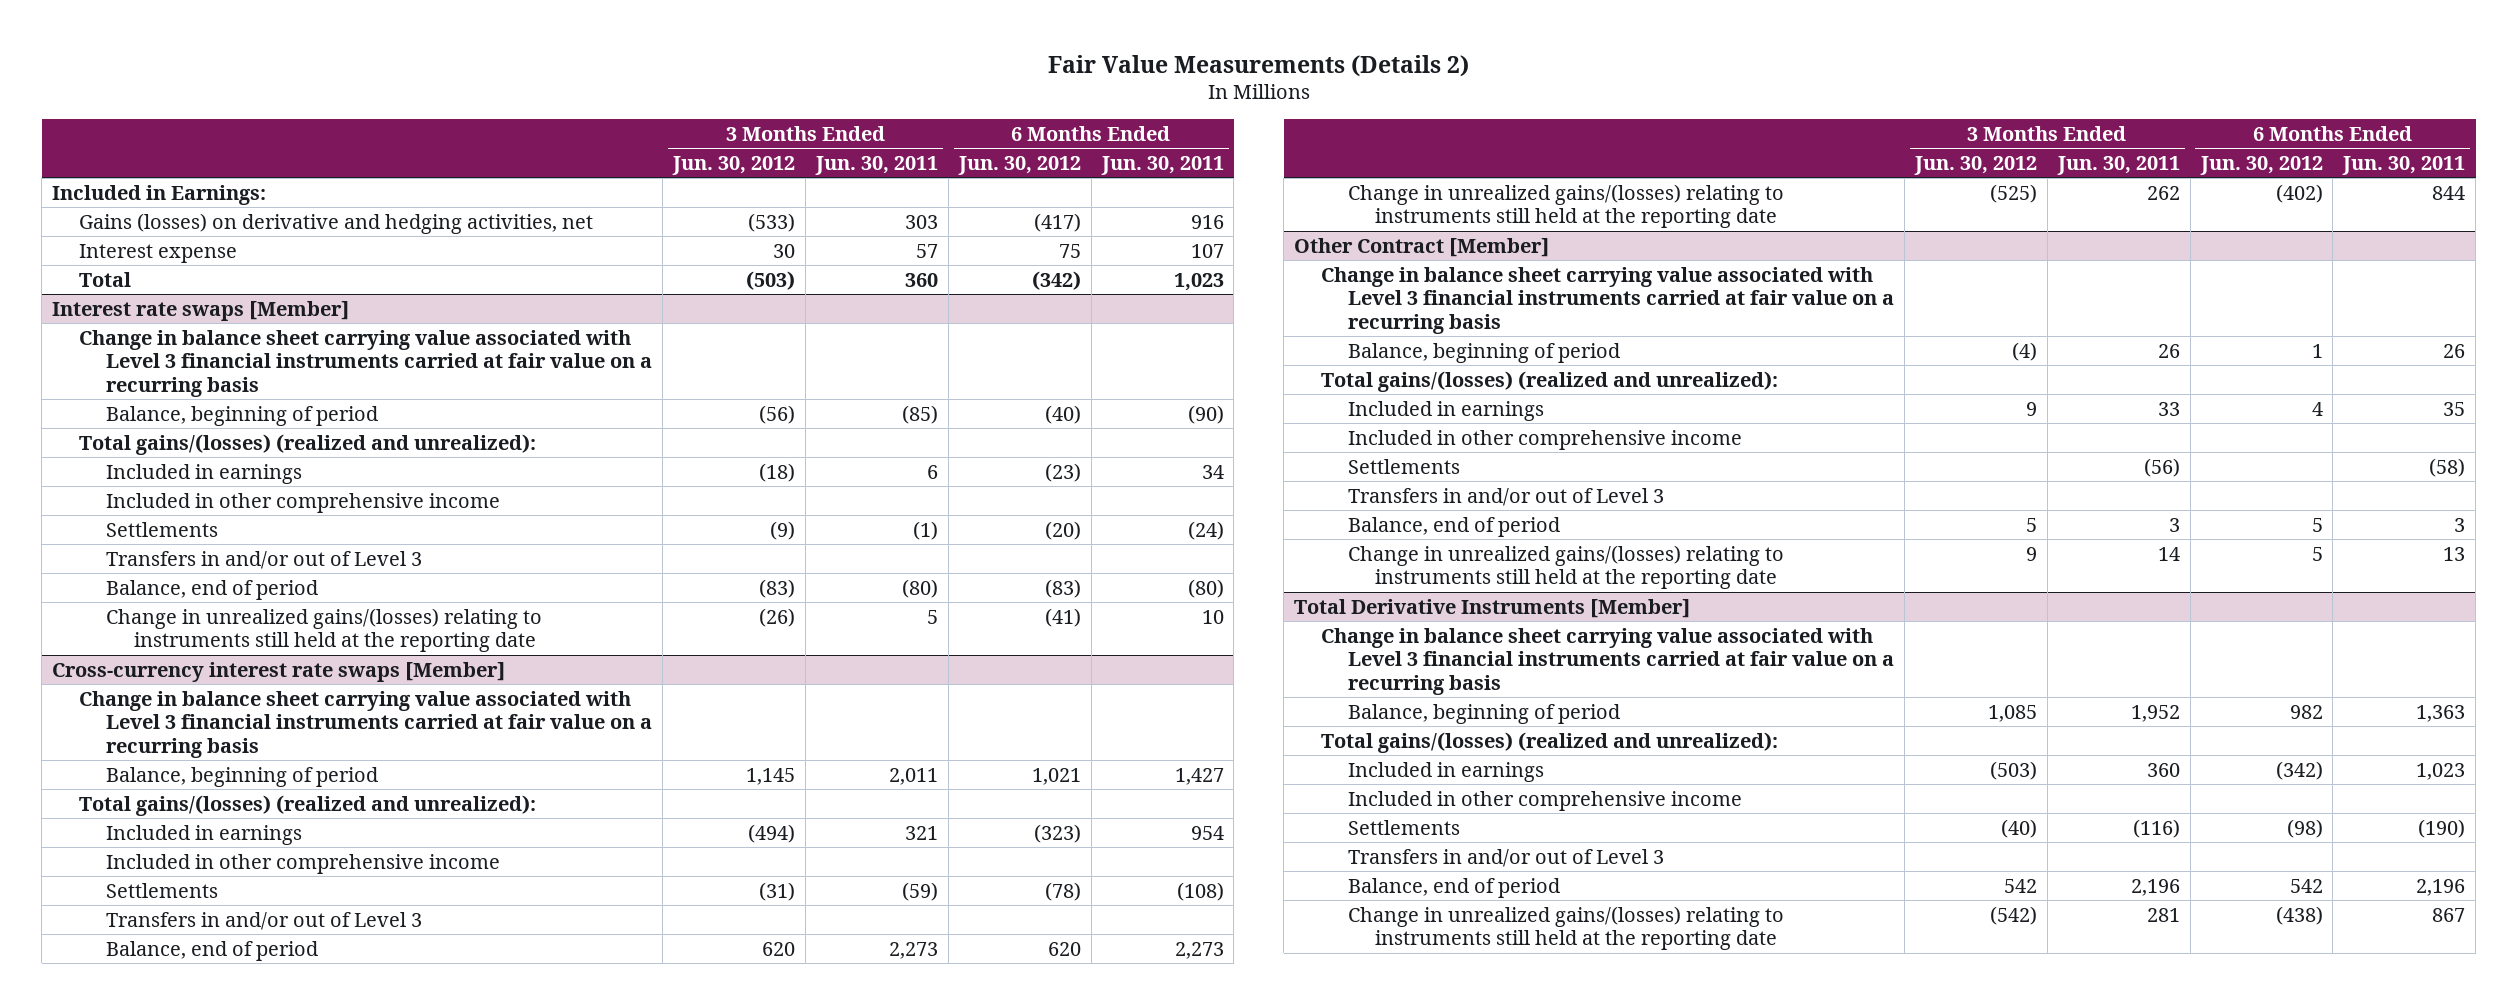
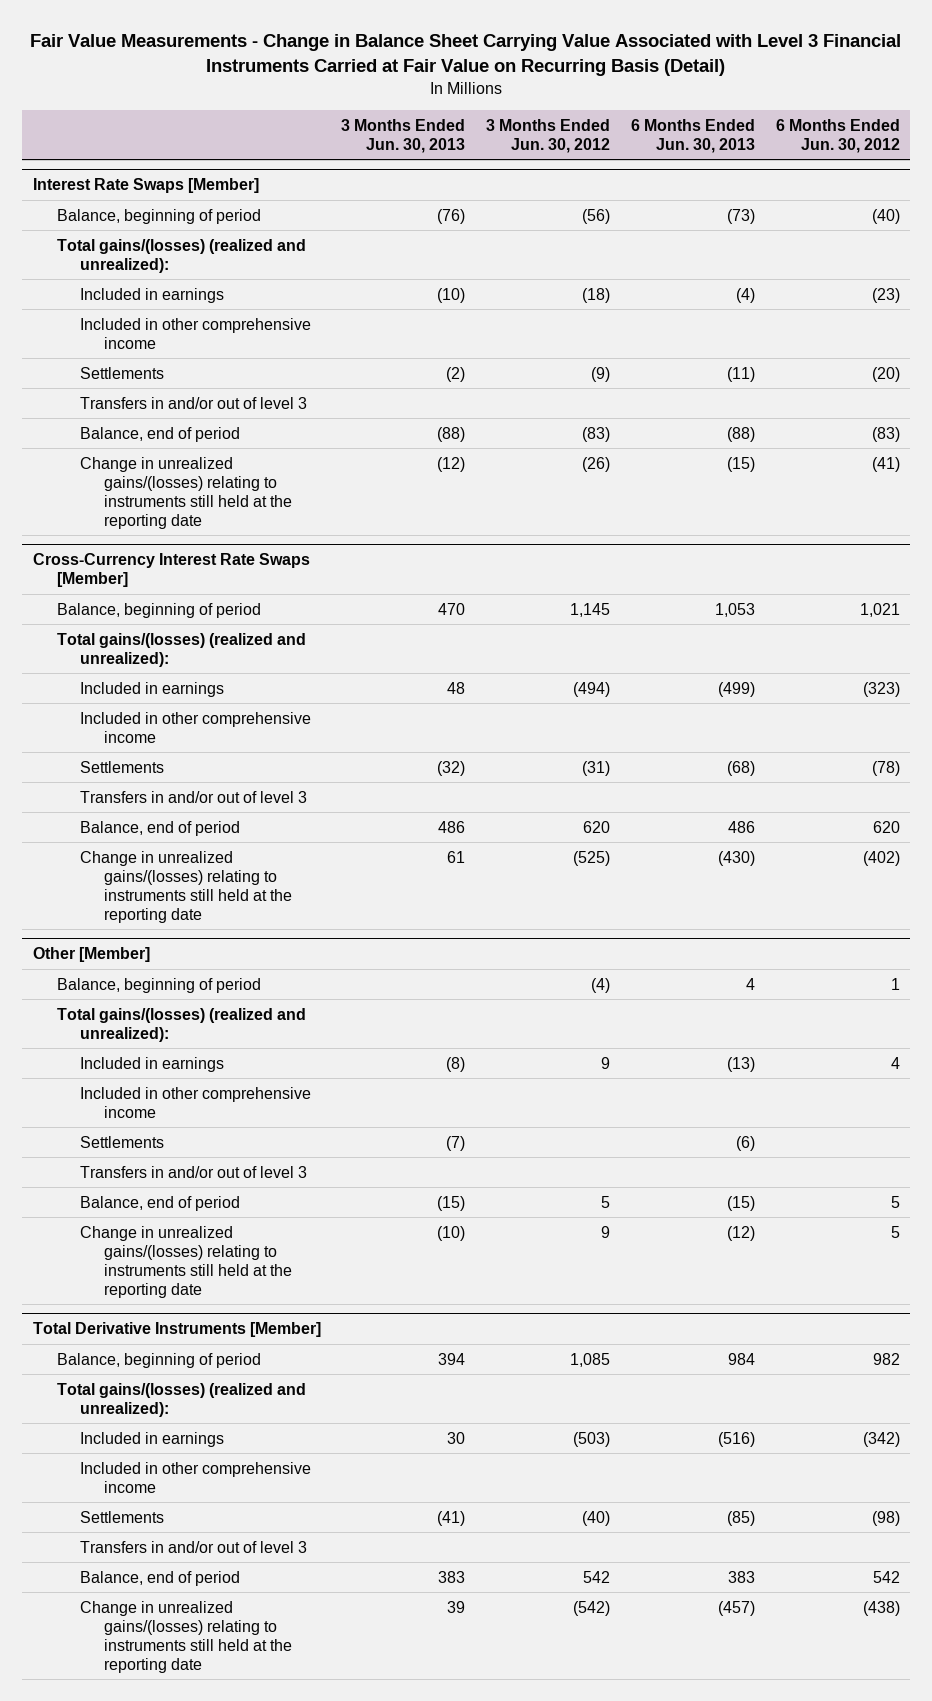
- Fair Value Measurements (Details 2)
+ Fair Value Measurements - Change in Balance Sheet Carrying Value Associated with Level 3 Financial Instruments Carried at Fair Value on Recurring Basis (Detail)
- | 3 Months Ended Jun. 30, 2012 | 3 Months Ended Jun. 30, 2011 | 6 Months Ended Jun. 30, 2012 | 6 Months Ended Jun. 30, 2011
+ | 3 Months Ended Jun. 30, 2013 | 3 Months Ended Jun. 30, 2012 | 6 Months Ended Jun. 30, 2013 | 6 Months Ended Jun. 30, 2012
- Included in Earnings:
- Gains (losses) on derivative and hedging activities, net | (533) | 303 | (417) | 916
- Interest expense | 30 | 57 | 75 | 107
- Total | (503) | 360 | (342) | 1,023
- Interest rate swaps [Member]
- Change in balance sheet carrying value associated with Level 3 financial instruments carried at fair value on a recurring basis
+ Interest Rate Swaps [Member]
- Transfers in and/or out of Level 3
+ Transfers in and/or out of level 3
- Cross-currency interest rate swaps [Member]
- Change in balance sheet carrying value associated with Level 3 financial instruments carried at fair value on a recurring basis
+ Cross-Currency Interest Rate Swaps [Member]
- Transfers in and/or out of Level 3
+ Transfers in and/or out of level 3
- Other Contract [Member]
- Change in balance sheet carrying value associated with Level 3 financial instruments carried at fair value on a recurring basis
+ Other [Member]
- Transfers in and/or out of Level 3
+ Transfers in and/or out of level 3
@ Total Derivative Instruments [Member]
- Change in balance sheet carrying value associated with Level 3 financial instruments carried at fair value on a recurring basis
- Transfers in and/or out of Level 3
+ Transfers in and/or out of level 3

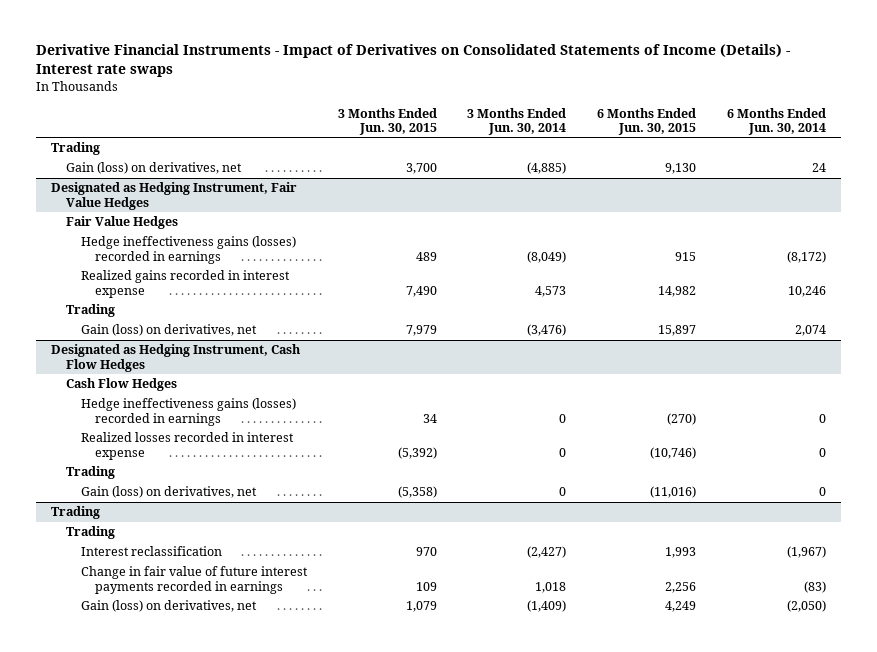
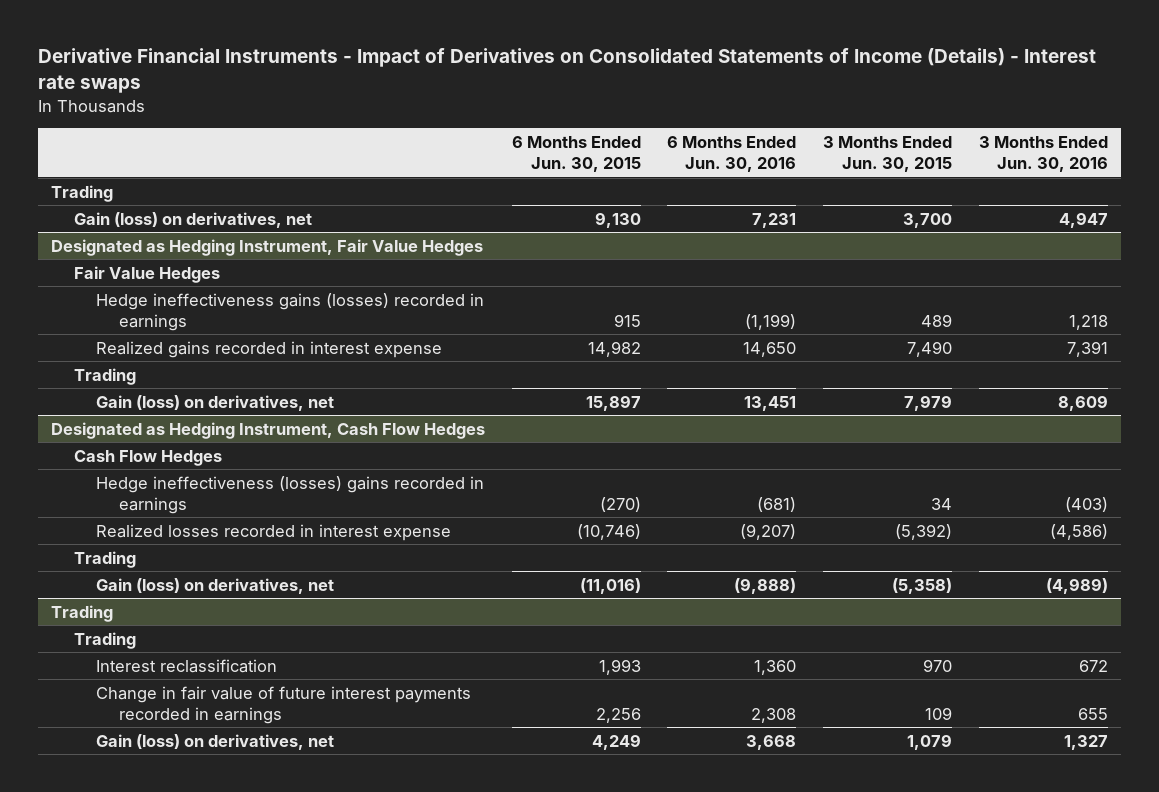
- | 3 Months Ended Jun. 30, 2015 | 3 Months Ended Jun. 30, 2014 | 6 Months Ended Jun. 30, 2015 | 6 Months Ended Jun. 30, 2014
+ | 6 Months Ended Jun. 30, 2015 | 6 Months Ended Jun. 30, 2016 | 3 Months Ended Jun. 30, 2015 | 3 Months Ended Jun. 30, 2016
@ Designated as Hedging Instrument, Cash Flow Hedges
- Hedge ineffectiveness gains (losses) recorded in earnings | 34 | 0 | (270) | 0
+ Hedge ineffectiveness (losses) gains recorded in earnings | (270) | (681) | 34 | (403)

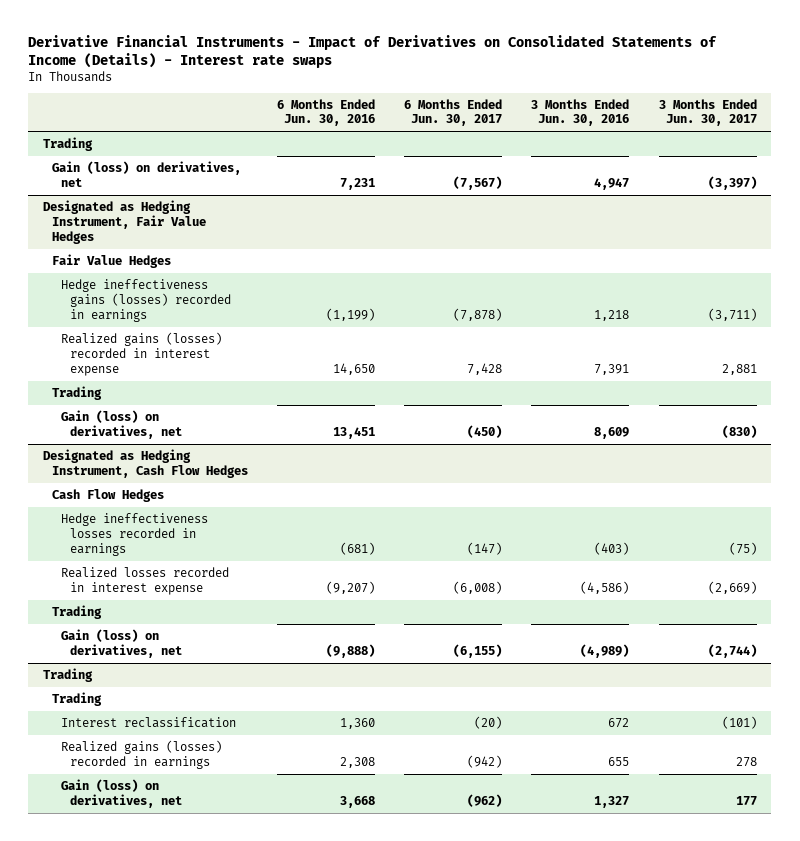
- | 6 Months Ended Jun. 30, 2015 | 6 Months Ended Jun. 30, 2016 | 3 Months Ended Jun. 30, 2015 | 3 Months Ended Jun. 30, 2016
+ | 6 Months Ended Jun. 30, 2016 | 6 Months Ended Jun. 30, 2017 | 3 Months Ended Jun. 30, 2016 | 3 Months Ended Jun. 30, 2017
@ Designated as Hedging Instrument, Fair Value Hedges
- Realized gains recorded in interest expense | 14,982 | 14,650 | 7,490 | 7,391
+ Realized gains (losses) recorded in interest expense | 14,650 | 7,428 | 7,391 | 2,881
@ Designated as Hedging Instrument, Cash Flow Hedges
- Hedge ineffectiveness (losses) gains recorded in earnings | (270) | (681) | 34 | (403)
+ Hedge ineffectiveness losses recorded in earnings | (681) | (147) | (403) | (75)
@ Trading
- Change in fair value of future interest payments recorded in earnings | 2,256 | 2,308 | 109 | 655
+ Realized gains (losses) recorded in earnings | 2,308 | (942) | 655 | 278

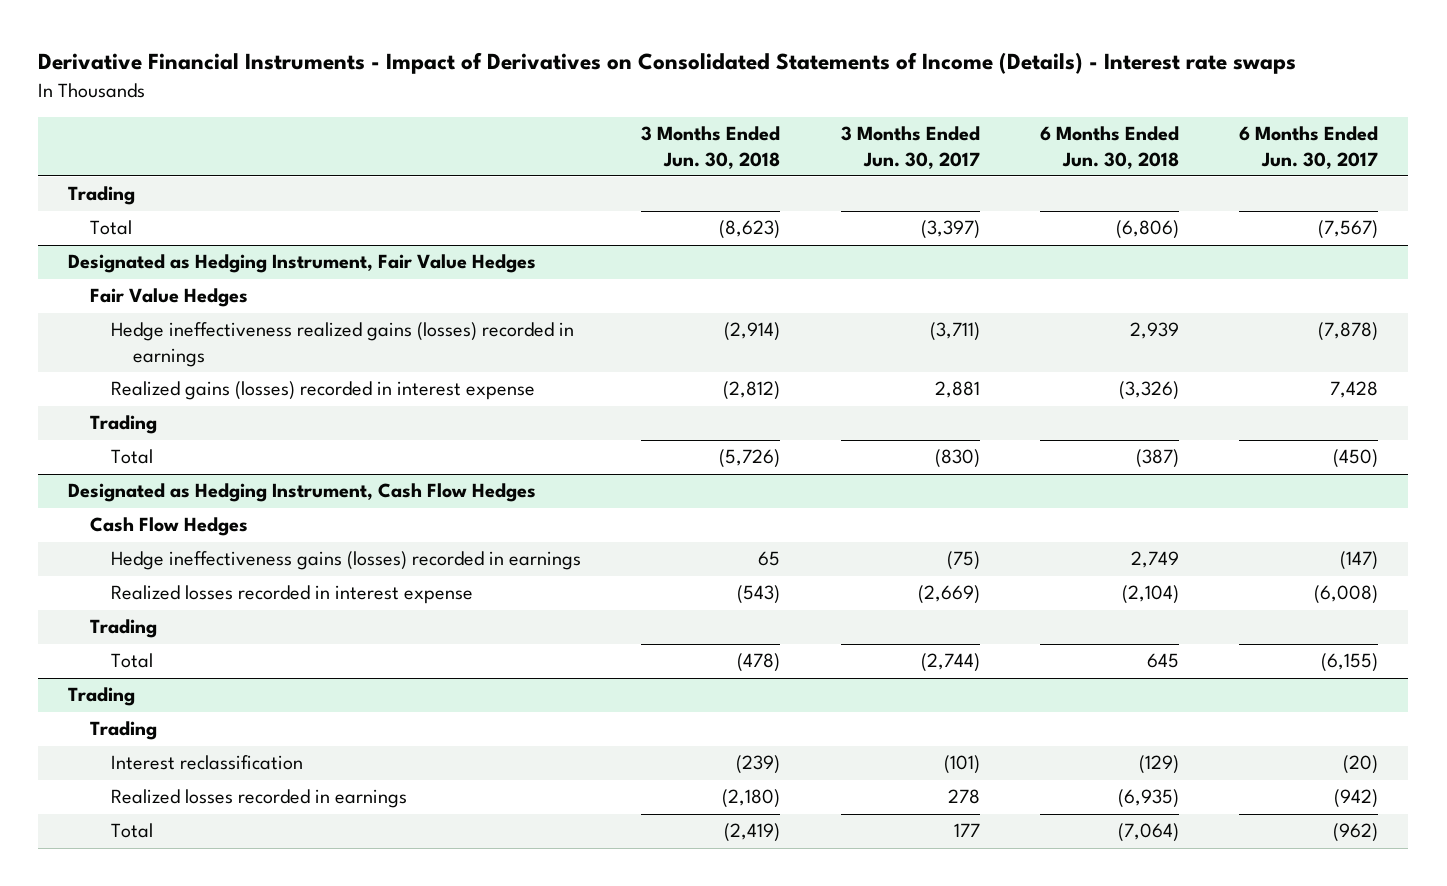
- | 6 Months Ended Jun. 30, 2016 | 6 Months Ended Jun. 30, 2017 | 3 Months Ended Jun. 30, 2016 | 3 Months Ended Jun. 30, 2017
+ | 3 Months Ended Jun. 30, 2018 | 3 Months Ended Jun. 30, 2017 | 6 Months Ended Jun. 30, 2018 | 6 Months Ended Jun. 30, 2017
- Gain (loss) on derivatives, net | 7,231 | (7,567) | 4,947 | (3,397)
+ Total | (8,623) | (3,397) | (6,806) | (7,567)
@ Designated as Hedging Instrument, Fair Value Hedges
- Hedge ineffectiveness gains (losses) recorded in earnings | (1,199) | (7,878) | 1,218 | (3,711)
+ Hedge ineffectiveness realized gains (losses) recorded in earnings | (2,914) | (3,711) | 2,939 | (7,878)
- Gain (loss) on derivatives, net | 13,451 | (450) | 8,609 | (830)
+ Total | (5,726) | (830) | (387) | (450)
@ Designated as Hedging Instrument, Cash Flow Hedges
- Hedge ineffectiveness losses recorded in earnings | (681) | (147) | (403) | (75)
+ Hedge ineffectiveness gains (losses) recorded in earnings | 65 | (75) | 2,749 | (147)
- Gain (loss) on derivatives, net | (9,888) | (6,155) | (4,989) | (2,744)
+ Total | (478) | (2,744) | 645 | (6,155)
@ Trading
- Realized gains (losses) recorded in earnings | 2,308 | (942) | 655 | 278
- Gain (loss) on derivatives, net | 3,668 | (962) | 1,327 | 177
+ Realized losses recorded in earnings | (2,180) | 278 | (6,935) | (942)
+ Total | (2,419) | 177 | (7,064) | (962)

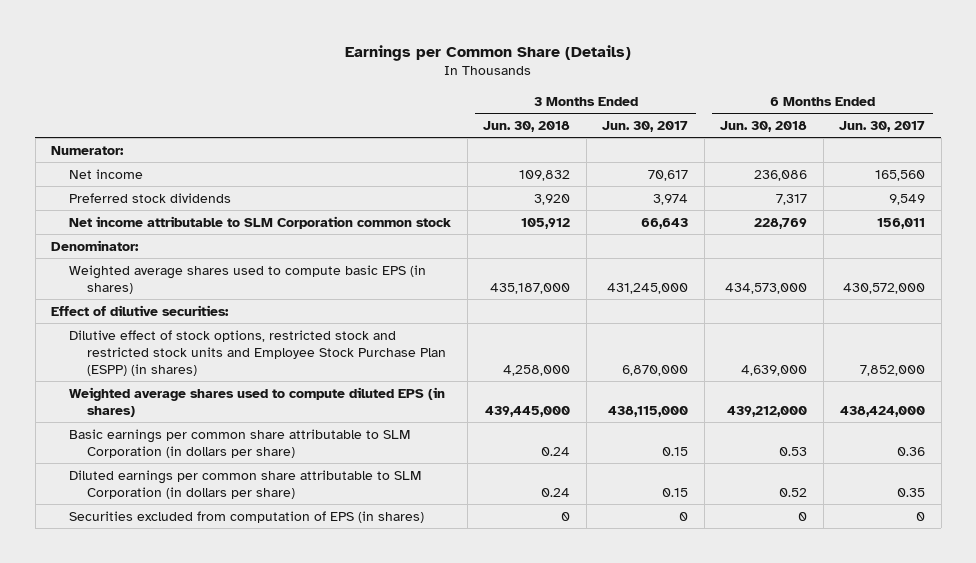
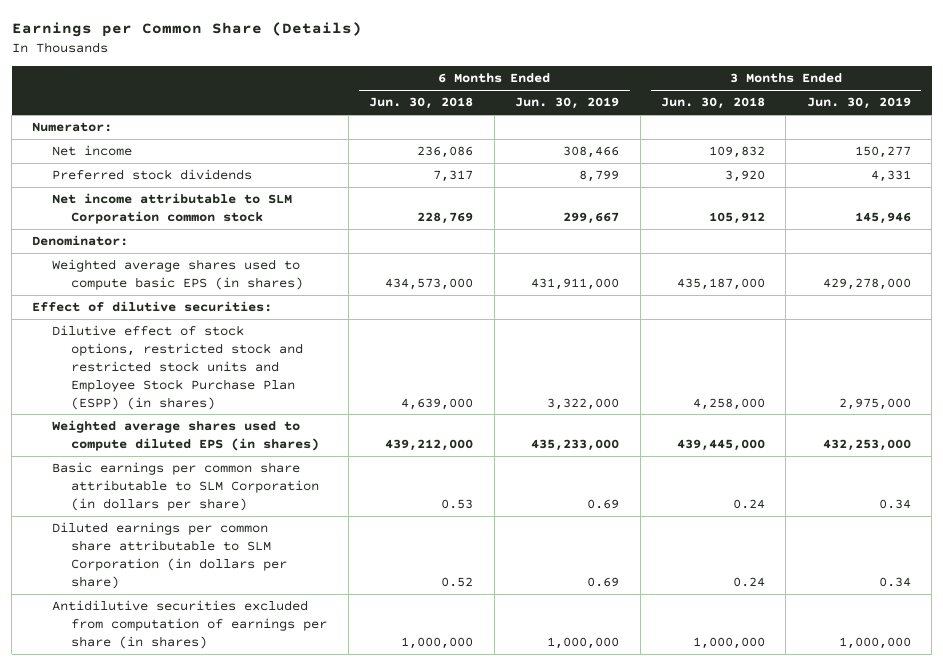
- | 3 Months Ended Jun. 30, 2018 | 3 Months Ended Jun. 30, 2017 | 6 Months Ended Jun. 30, 2018 | 6 Months Ended Jun. 30, 2017
+ | 6 Months Ended Jun. 30, 2018 | 6 Months Ended Jun. 30, 2019 | 3 Months Ended Jun. 30, 2018 | 3 Months Ended Jun. 30, 2019
- Securities excluded from computation of EPS (in shares) | 0 | 0 | 0 | 0
+ Antidilutive securities excluded from computation of earnings per share (in shares) | 1,000,000 | 1,000,000 | 1,000,000 | 1,000,000

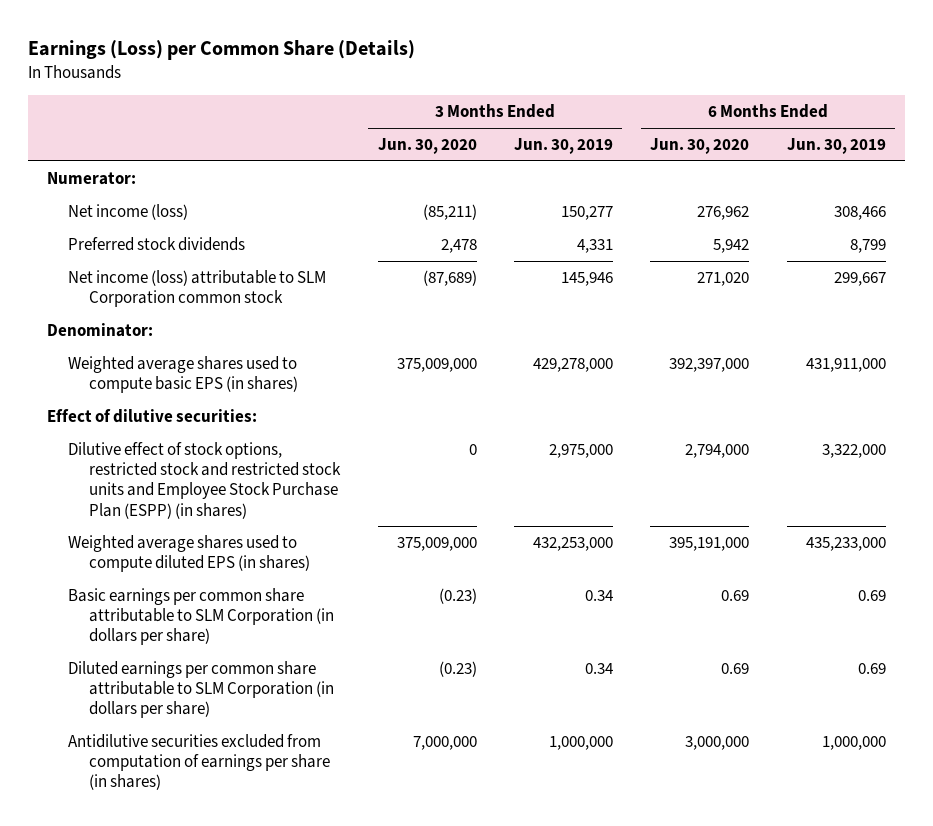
- Earnings per Common Share (Details)
+ Earnings (Loss) per Common Share (Details)
- | 6 Months Ended Jun. 30, 2018 | 6 Months Ended Jun. 30, 2019 | 3 Months Ended Jun. 30, 2018 | 3 Months Ended Jun. 30, 2019
+ | 3 Months Ended Jun. 30, 2020 | 3 Months Ended Jun. 30, 2019 | 6 Months Ended Jun. 30, 2020 | 6 Months Ended Jun. 30, 2019
- Net income | 236,086 | 308,466 | 109,832 | 150,277
+ Net income (loss) | (85,211) | 150,277 | 276,962 | 308,466
- Net income attributable to SLM Corporation common stock | 228,769 | 299,667 | 105,912 | 145,946
+ Net income (loss) attributable to SLM Corporation common stock | (87,689) | 145,946 | 271,020 | 299,667

